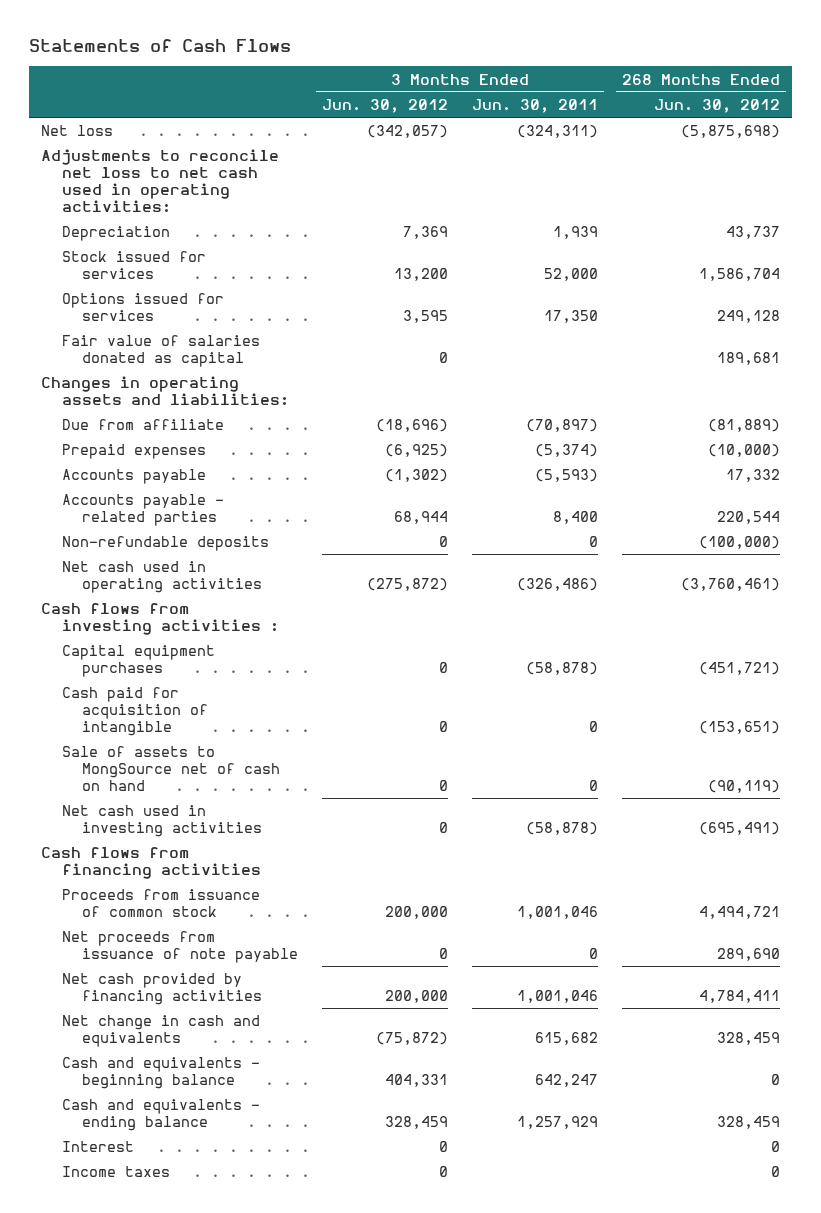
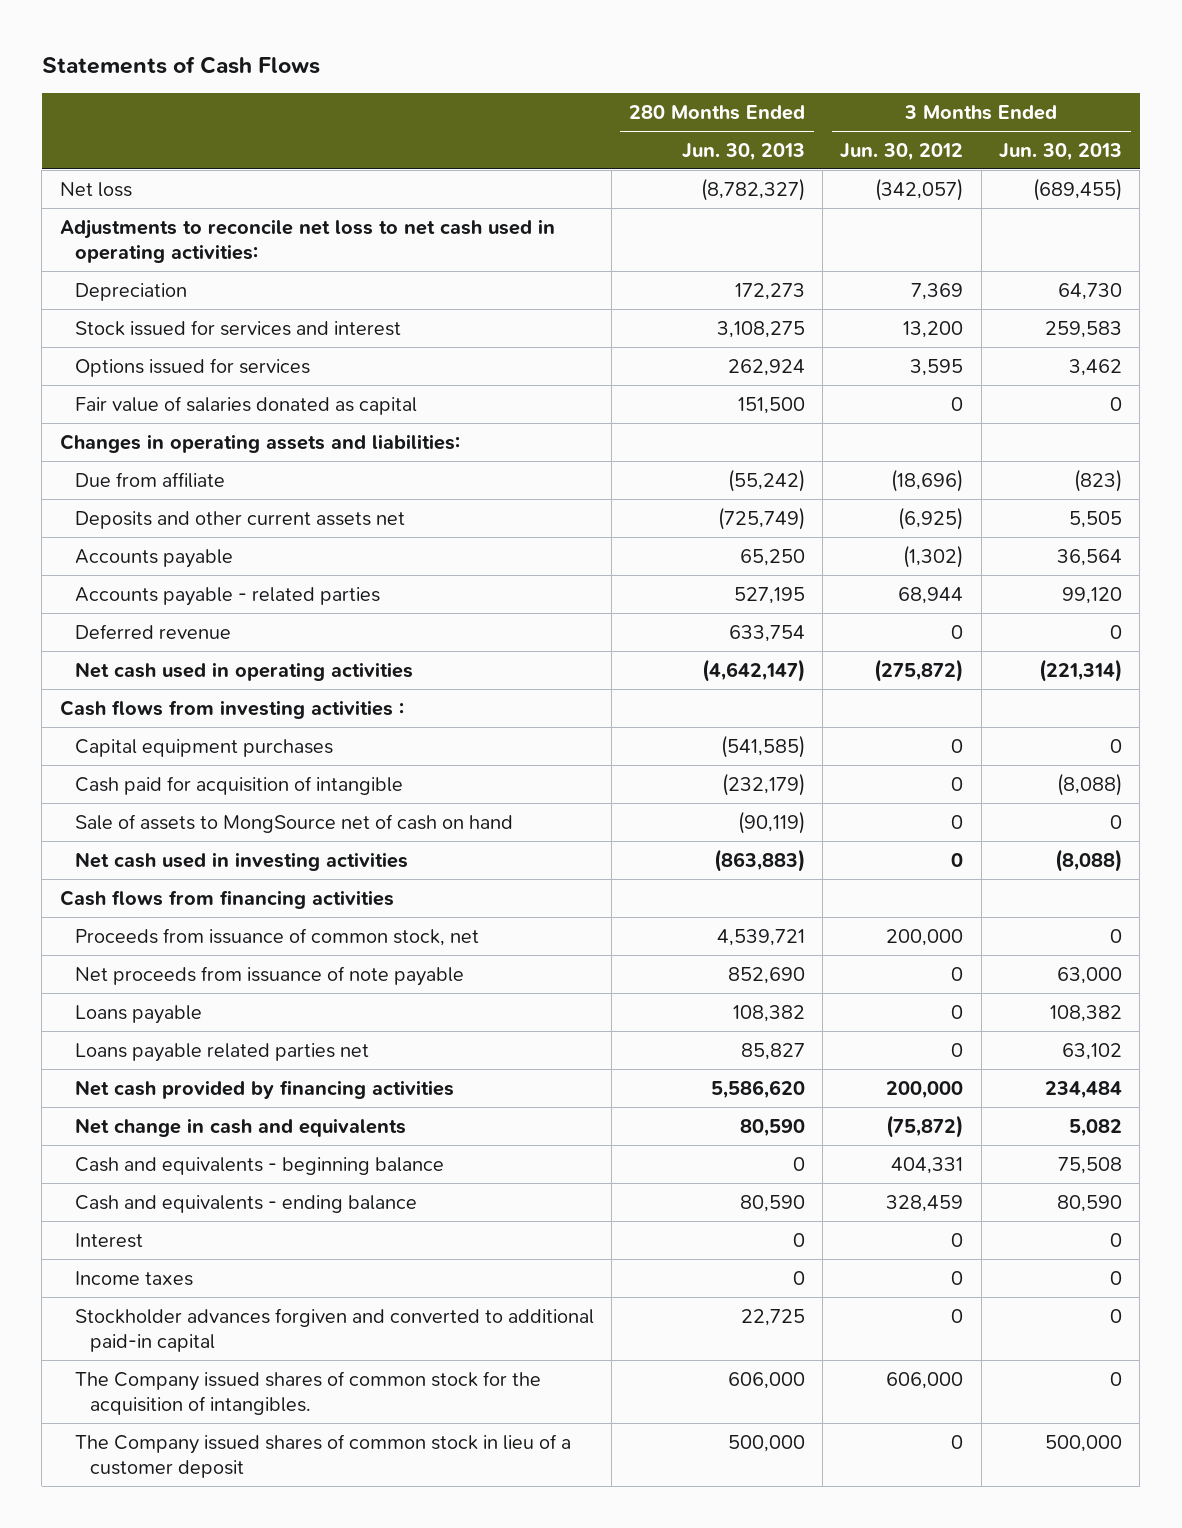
- | 3 Months Ended Jun. 30, 2012 | 3 Months Ended Jun. 30, 2011 | 268 Months Ended Jun. 30, 2012
+ | 280 Months Ended Jun. 30, 2013 | 3 Months Ended Jun. 30, 2012 | 3 Months Ended Jun. 30, 2013
- Stock issued for services | 13,200 | 52,000 | 1,586,704
+ Stock issued for services and interest | 3,108,275 | 13,200 | 259,583
- Prepaid expenses | (6,925) | (5,374) | (10,000)
+ Deposits and other current assets net | (725,749) | (6,925) | 5,505
- Non-refundable deposits | 0 | 0 | (100,000)
+ Deferred revenue | 633,754 | 0 | 0
- Proceeds from issuance of common stock | 200,000 | 1,001,046 | 4,494,721
+ Proceeds from issuance of common stock, net | 4,539,721 | 200,000 | 0
+ Loans payable | 108,382 | 0 | 108,382
+ Loans payable related parties net | 85,827 | 0 | 63,102
+ Stockholder advances forgiven and converted to additional paid-in capital | 22,725 | 0 | 0
+ The Company issued shares of common stock for the acquisition of intangibles. | 606,000 | 606,000 | 0
+ The Company issued shares of common stock in lieu of a customer deposit | 500,000 | 0 | 500,000

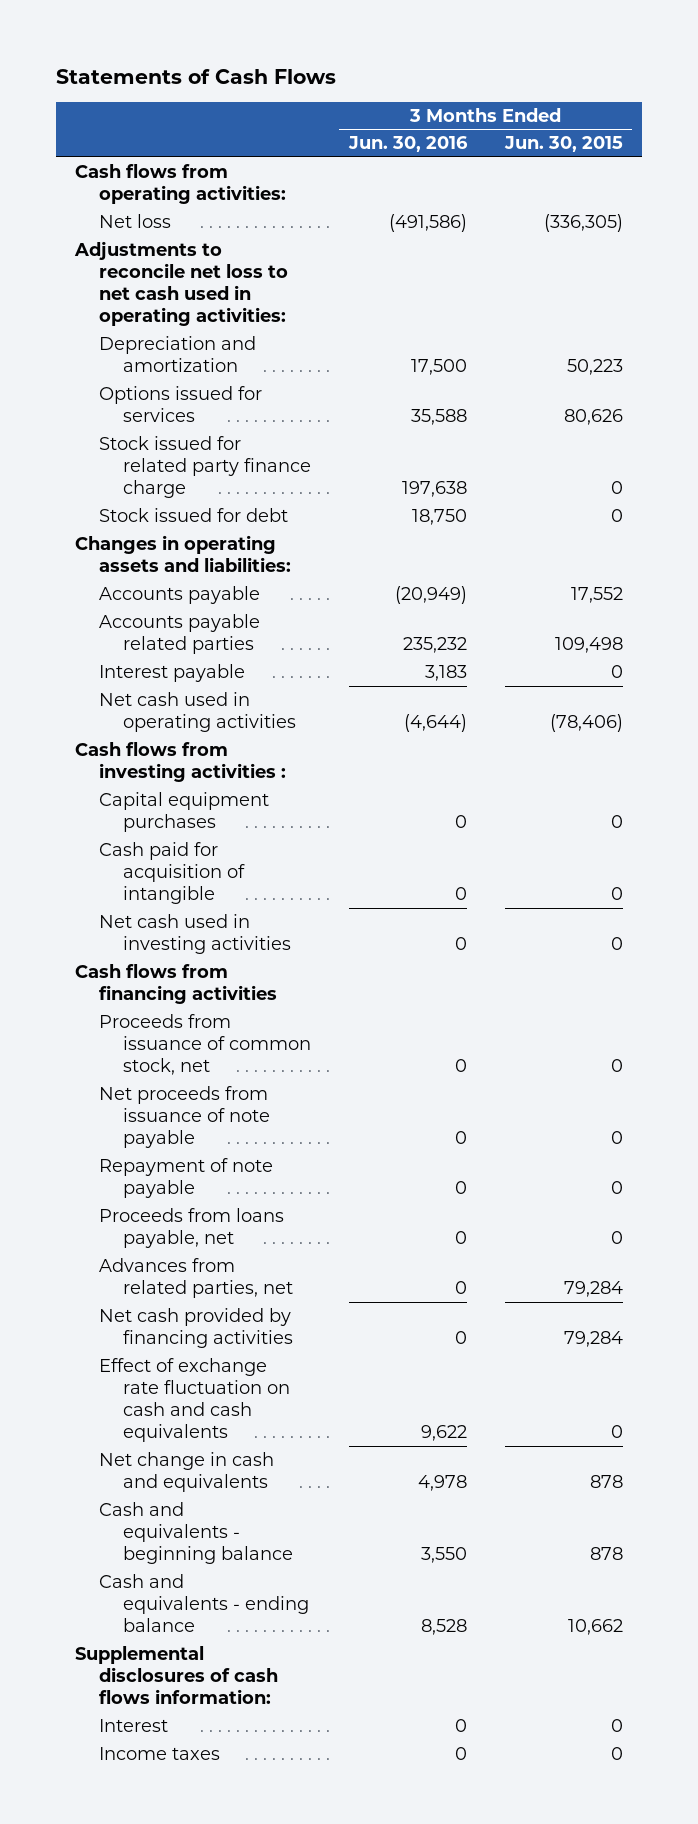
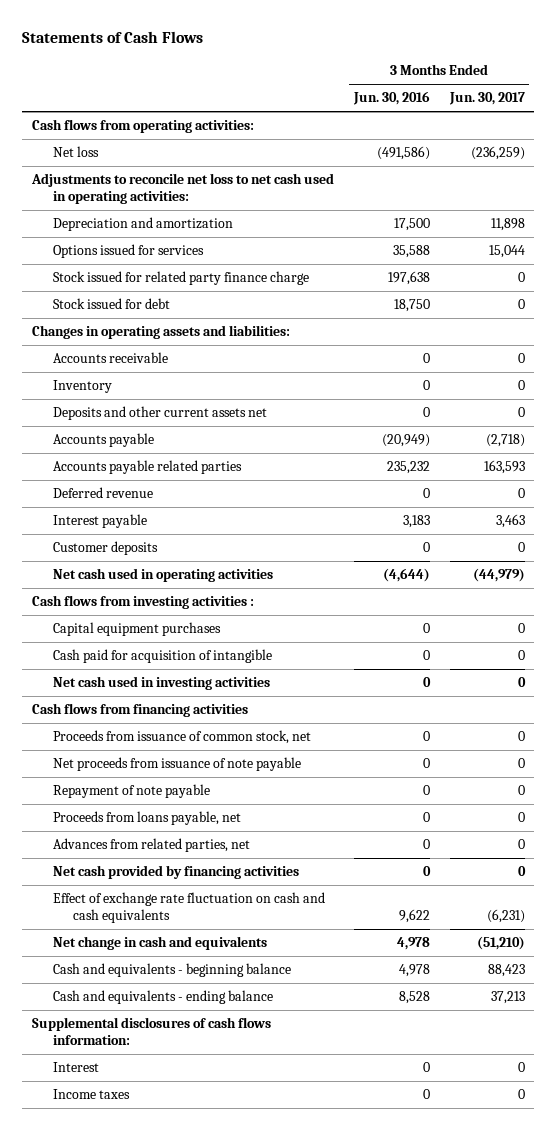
- | 3 Months Ended Jun. 30, 2016 | 3 Months Ended Jun. 30, 2015
+ | 3 Months Ended Jun. 30, 2016 | 3 Months Ended Jun. 30, 2017
+ Accounts receivable | 0 | 0
+ Inventory | 0 | 0
+ Deposits and other current assets net | 0 | 0
+ Deferred revenue | 0 | 0
+ Customer deposits | 0 | 0
- Cash and equivalents - beginning balance | 3,550 | 878
+ Cash and equivalents - beginning balance | 4,978 | 88,423

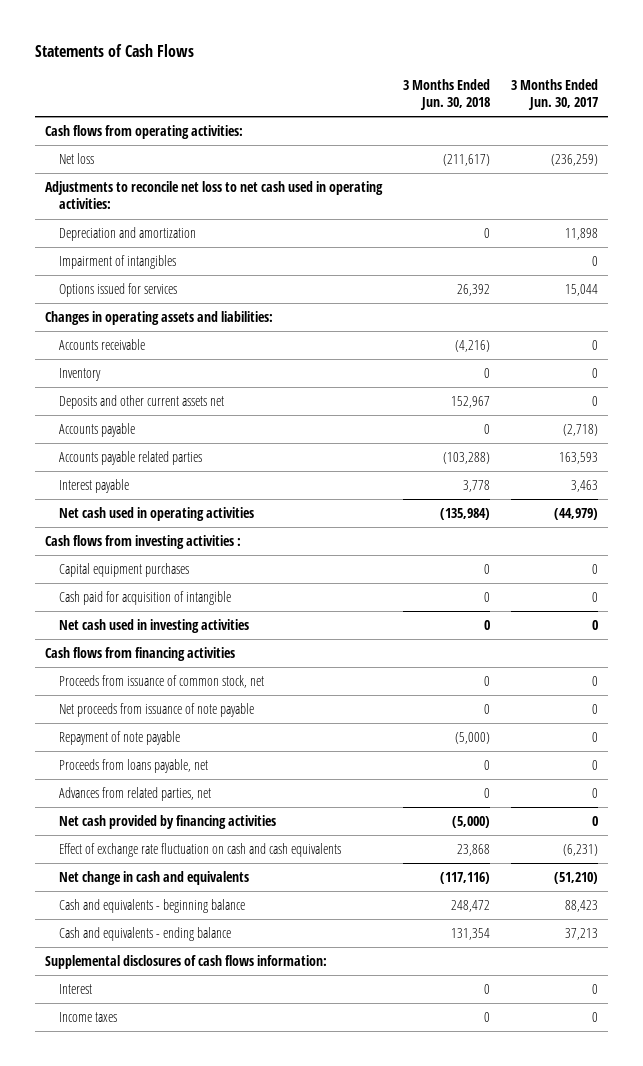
- | 3 Months Ended Jun. 30, 2016 | 3 Months Ended Jun. 30, 2017
+ | 3 Months Ended Jun. 30, 2018 | 3 Months Ended Jun. 30, 2017
+ Impairment of intangibles | | 0
- Stock issued for related party finance charge | 197,638 | 0
- Stock issued for debt | 18,750 | 0
- Deferred revenue | 0 | 0
- Customer deposits | 0 | 0

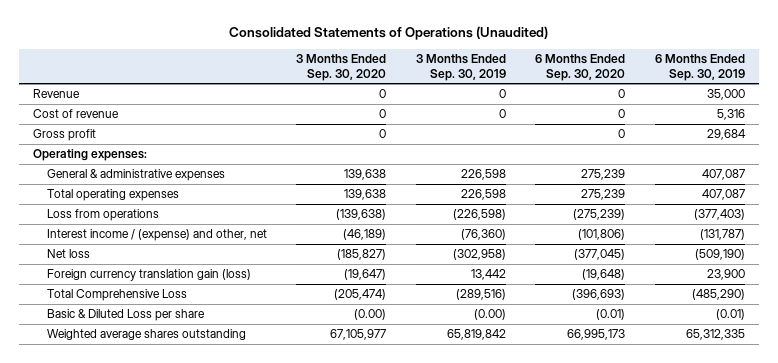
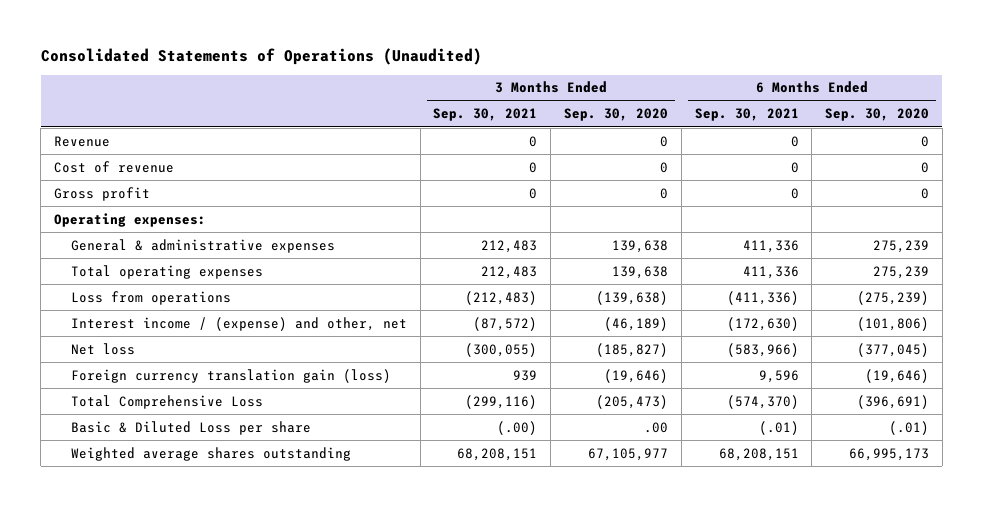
- | 3 Months Ended Sep. 30, 2020 | 3 Months Ended Sep. 30, 2019 | 6 Months Ended Sep. 30, 2020 | 6 Months Ended Sep. 30, 2019
+ | 3 Months Ended Sep. 30, 2021 | 3 Months Ended Sep. 30, 2020 | 6 Months Ended Sep. 30, 2021 | 6 Months Ended Sep. 30, 2020
- Foreign currency translation gain (loss) | (19,647) | 13,442 | (19,648) | 23,900
- Total Comprehensive Loss | (205,474) | (289,516) | (396,693) | (485,290)
- Basic & Diluted Loss per share | (0.00) | (0.00) | (0.01) | (0.01)
+ Foreign currency translation gain (loss) | 939 | (19,646) | 9,596 | (19,646)
+ Total Comprehensive Loss | (299,116) | (205,473) | (574,370) | (396,691)
+ Basic & Diluted Loss per share | (.00) | .00 | (.01) | (.01)

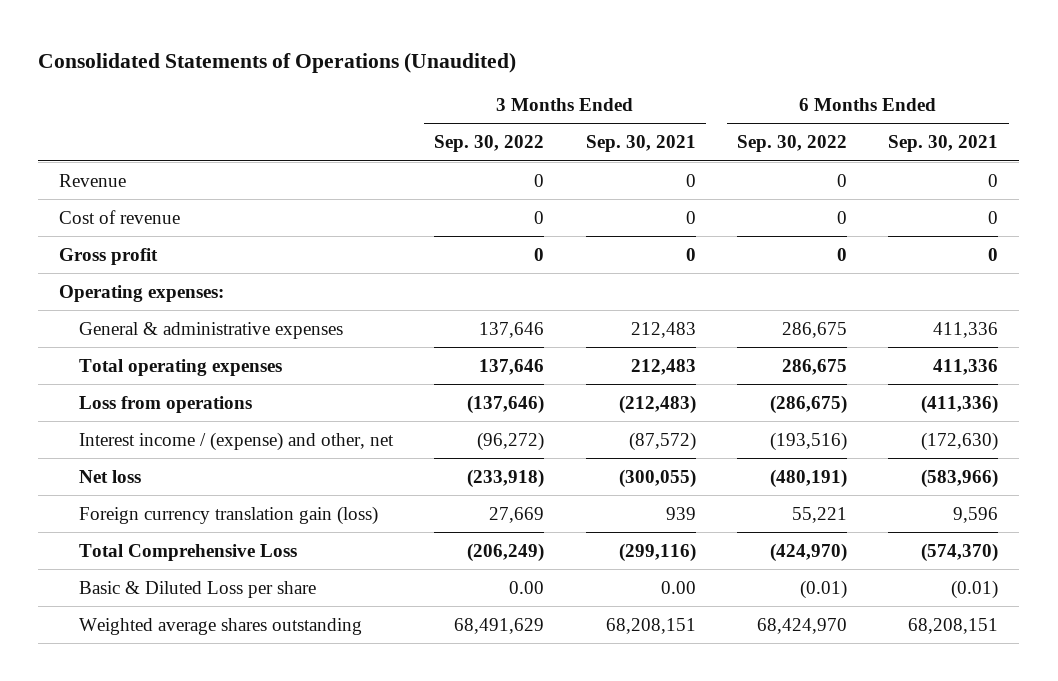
- | 3 Months Ended Sep. 30, 2021 | 3 Months Ended Sep. 30, 2020 | 6 Months Ended Sep. 30, 2021 | 6 Months Ended Sep. 30, 2020
+ | 3 Months Ended Sep. 30, 2022 | 3 Months Ended Sep. 30, 2021 | 6 Months Ended Sep. 30, 2022 | 6 Months Ended Sep. 30, 2021
- Basic & Diluted Loss per share | (.00) | .00 | (.01) | (.01)
+ Basic & Diluted Loss per share | 0.00 | 0.00 | (0.01) | (0.01)

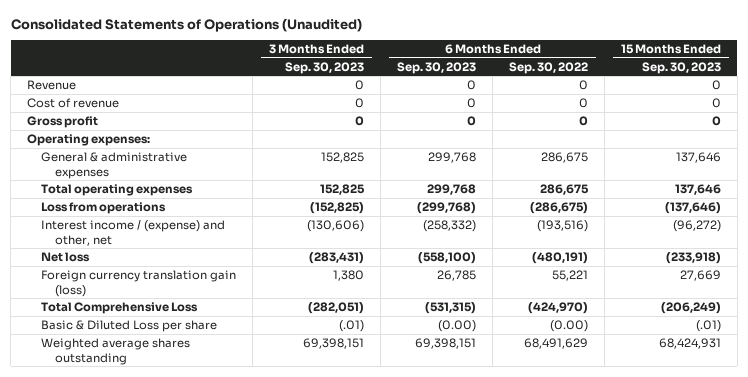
- | 3 Months Ended Sep. 30, 2022 | 3 Months Ended Sep. 30, 2021 | 6 Months Ended Sep. 30, 2022 | 6 Months Ended Sep. 30, 2021
+ | 3 Months Ended Sep. 30, 2023 | 6 Months Ended Sep. 30, 2023 | 6 Months Ended Sep. 30, 2022 | 15 Months Ended Sep. 30, 2023
- Basic & Diluted Loss per share | 0.00 | 0.00 | (0.01) | (0.01)
- Weighted average shares outstanding | 68,491,629 | 68,208,151 | 68,424,970 | 68,208,151
+ Basic & Diluted Loss per share | (.01) | (0.00) | (0.00) | (.01)
+ Weighted average shares outstanding | 69,398,151 | 69,398,151 | 68,491,629 | 68,424,931

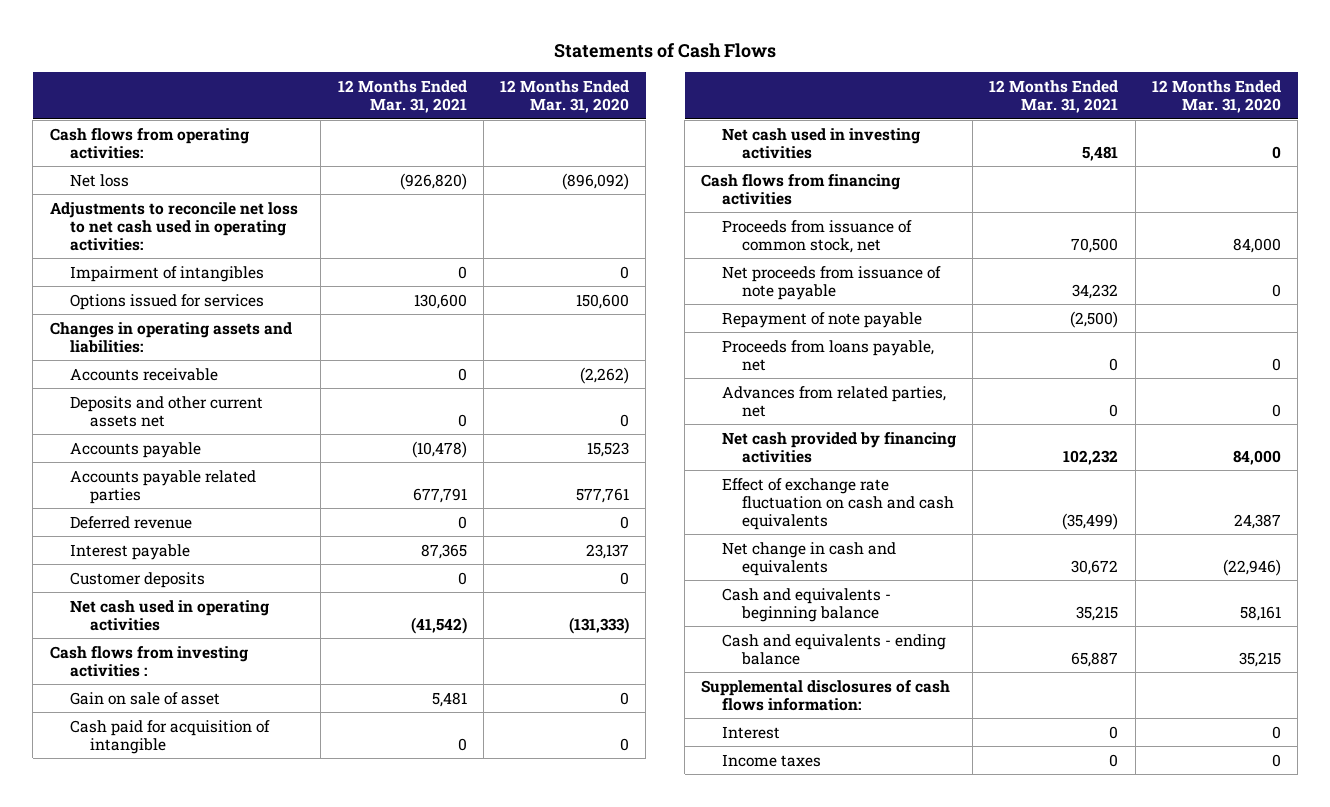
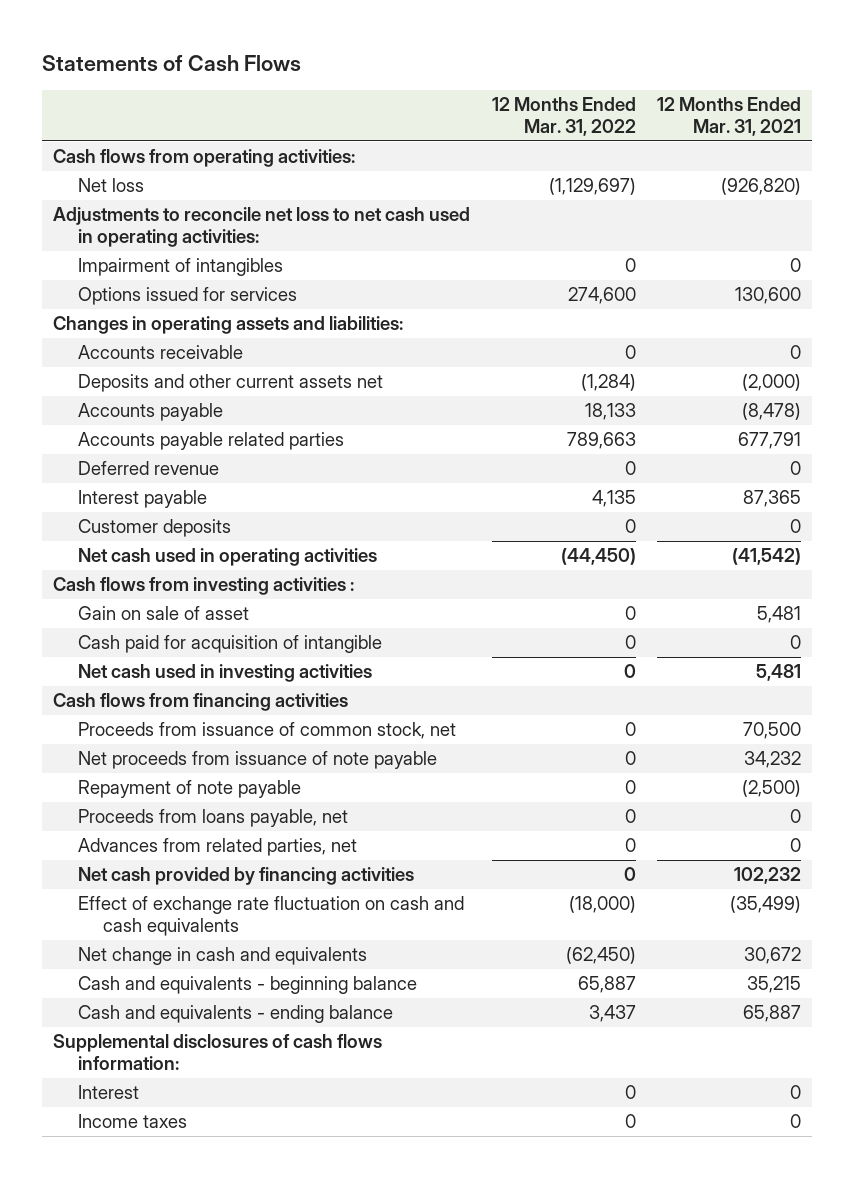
- | 12 Months Ended Mar. 31, 2021 | 12 Months Ended Mar. 31, 2020
+ | 12 Months Ended Mar. 31, 2022 | 12 Months Ended Mar. 31, 2021
- Deposits and other current assets net | 0 | 0
- Accounts payable | (10,478) | 15,523
+ Deposits and other current assets net | (1,284) | (2,000)
+ Accounts payable | 18,133 | (8,478)

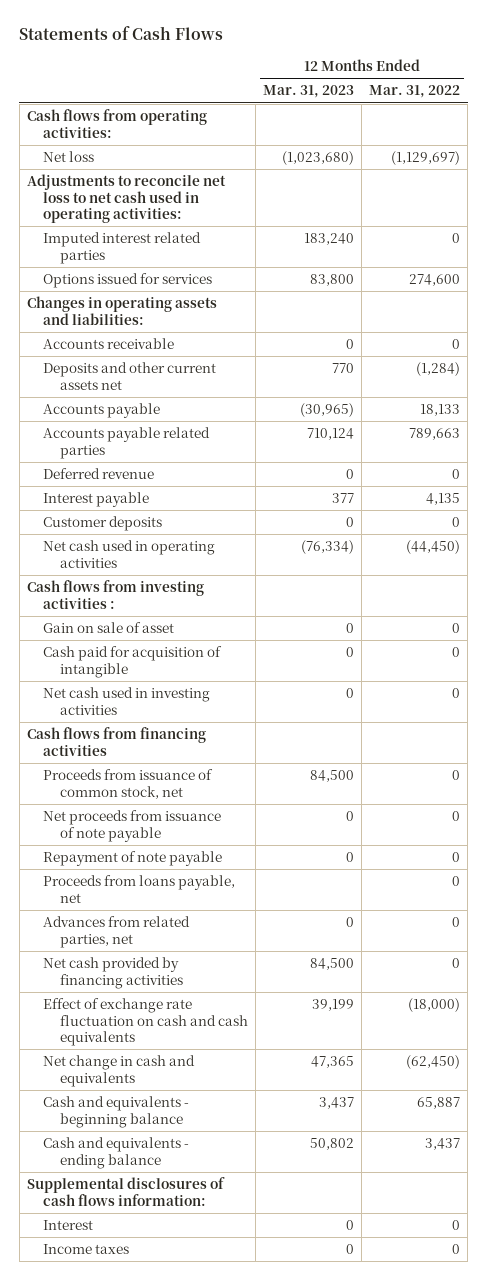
- | 12 Months Ended Mar. 31, 2022 | 12 Months Ended Mar. 31, 2021
+ | 12 Months Ended Mar. 31, 2023 | 12 Months Ended Mar. 31, 2022
- Impairment of intangibles | 0 | 0
+ Imputed interest related parties | 183,240 | 0

